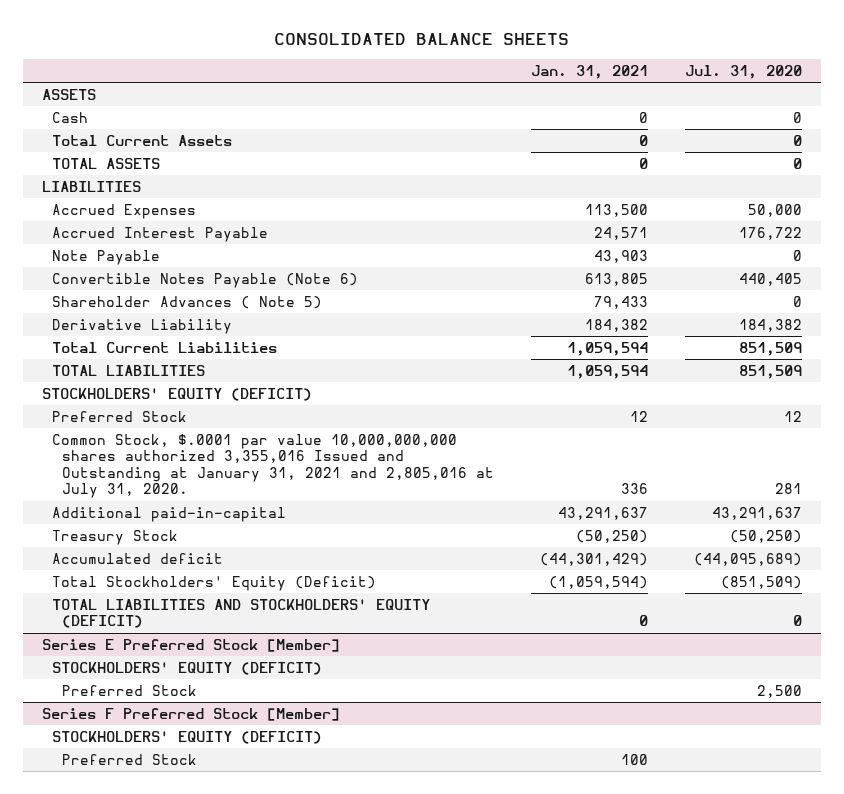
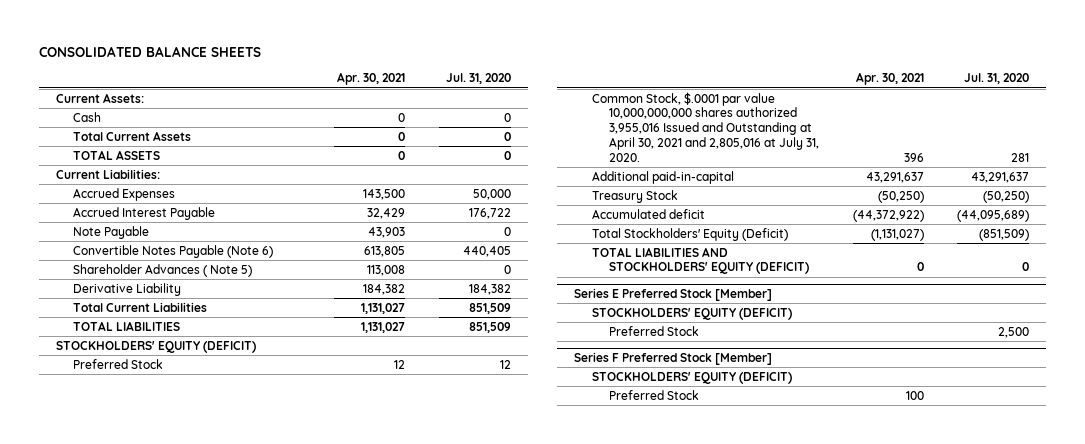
- | Jan. 31, 2021 | Jul. 31, 2020
+ | Apr. 30, 2021 | Jul. 31, 2020
- ASSETS
+ Current Assets:
- LIABILITIES
+ Current Liabilities:
- Common Stock, $.0001 par value 10,000,000,000 shares authorized 3,355,016 Issued and Outstanding at January 31, 2021 and 2,805,016 at July 31, 2020. | 336 | 281
+ Common Stock, $.0001 par value 10,000,000,000 shares authorized 3,955,016 Issued and Outstanding at April 30, 2021 and 2,805,016 at July 31, 2020. | 396 | 281

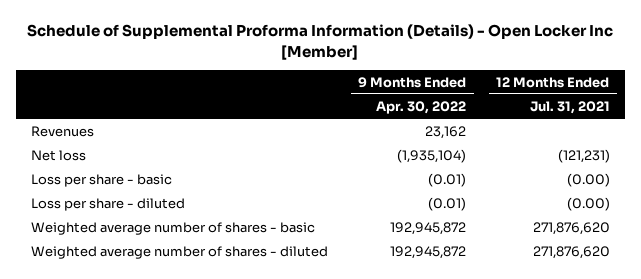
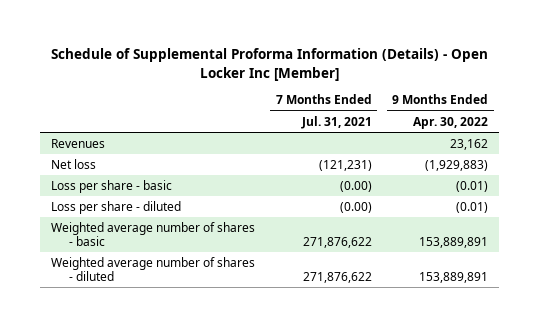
- | 9 Months Ended Apr. 30, 2022 | 12 Months Ended Jul. 31, 2021
+ | 7 Months Ended Jul. 31, 2021 | 9 Months Ended Apr. 30, 2022
- Net loss | (1,935,104) | (121,231)
+ Net loss | (121,231) | (1,929,883)
- Weighted average number of shares - basic | 192,945,872 | 271,876,620
- Weighted average number of shares - diluted | 192,945,872 | 271,876,620
+ Weighted average number of shares - basic | 271,876,622 | 153,889,891
+ Weighted average number of shares - diluted | 271,876,622 | 153,889,891

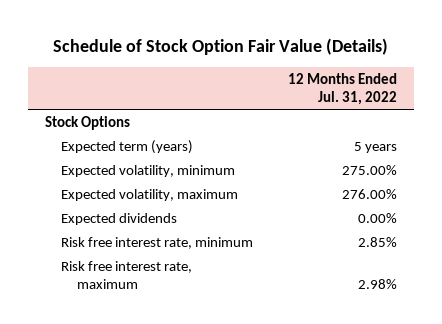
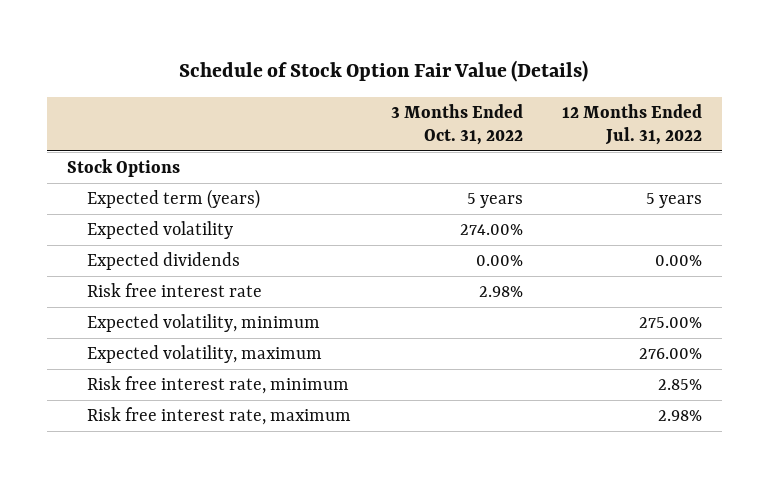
- | 12 Months Ended Jul. 31, 2022
+ | 3 Months Ended Oct. 31, 2022 | 12 Months Ended Jul. 31, 2022
+ Expected volatility | 274.00% |
moved up: Expected dividends | 0.00% | 0.00%
+ Risk free interest rate | 2.98% |

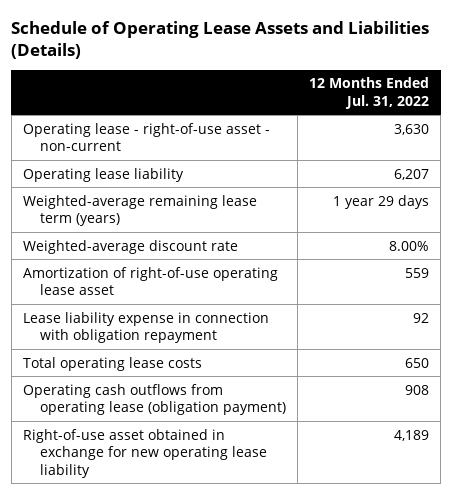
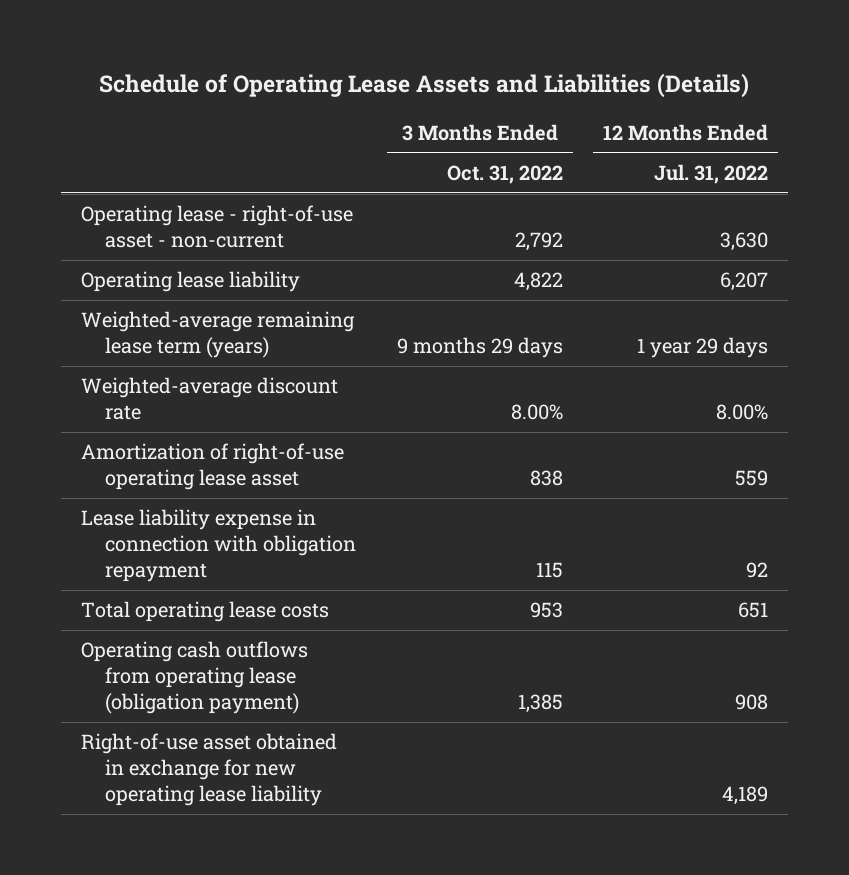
- | 12 Months Ended Jul. 31, 2022
+ | 3 Months Ended Oct. 31, 2022 | 12 Months Ended Jul. 31, 2022
- Total operating lease costs | 650
+ Total operating lease costs | 953 | 651

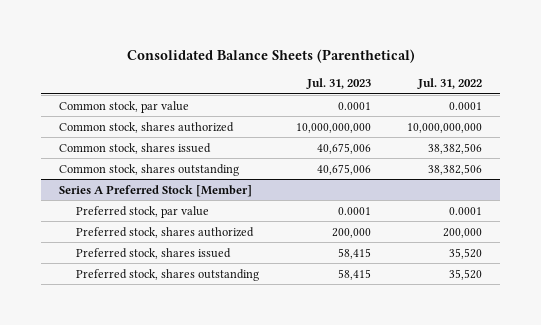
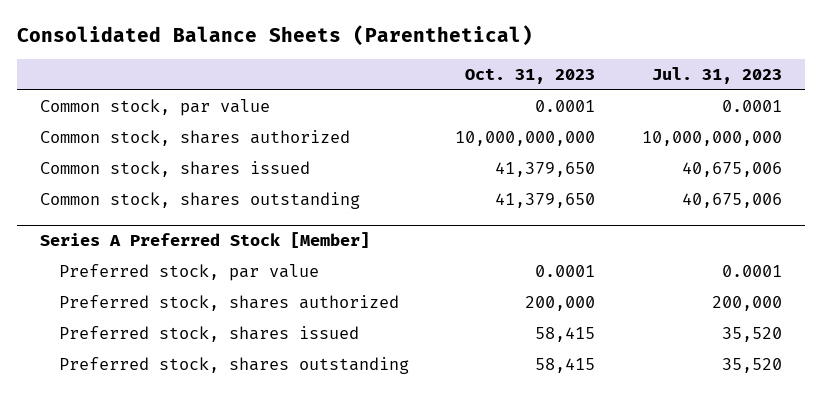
- | Jul. 31, 2023 | Jul. 31, 2022
+ | Oct. 31, 2023 | Jul. 31, 2023
@ Series A Preferred Stock [Member]
- Preferred stock, shares issued | 58,415 | 35,520
- Preferred stock, shares outstanding | 58,415 | 35,520
+ Preferred stock, shares issued | 58,415 | 35,520
+ Preferred stock, shares outstanding | 58,415 | 35,520

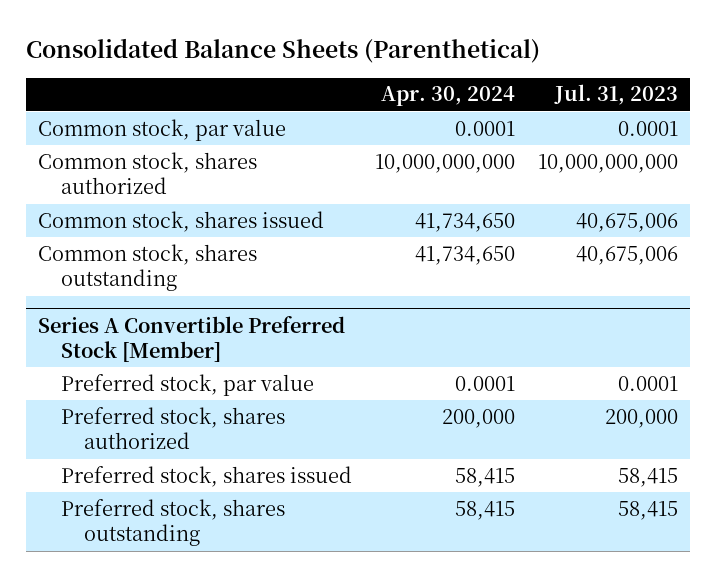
- | Oct. 31, 2023 | Jul. 31, 2023
+ | Apr. 30, 2024 | Jul. 31, 2023
- Series A Preferred Stock [Member]
+ Series A Convertible Preferred Stock [Member]
- Preferred stock, shares issued | 58,415 | 35,520
- Preferred stock, shares outstanding | 58,415 | 35,520
+ Preferred stock, shares issued | 58,415 | 58,415
+ Preferred stock, shares outstanding | 58,415 | 58,415

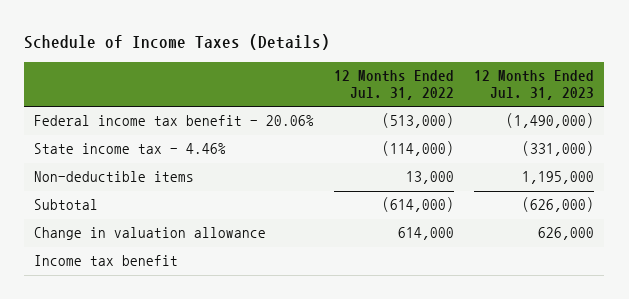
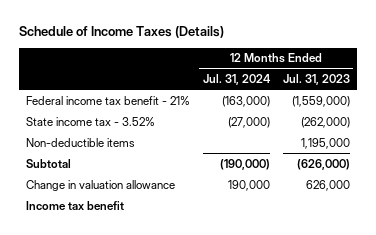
- | 12 Months Ended Jul. 31, 2022 | 12 Months Ended Jul. 31, 2023
+ | 12 Months Ended Jul. 31, 2024 | 12 Months Ended Jul. 31, 2023
- Federal income tax benefit - 20.06% | (513,000) | (1,490,000)
- State income tax - 4.46% | (114,000) | (331,000)
+ Federal income tax benefit - 21% | (163,000) | (1,559,000)
+ State income tax - 3.52% | (27,000) | (262,000)

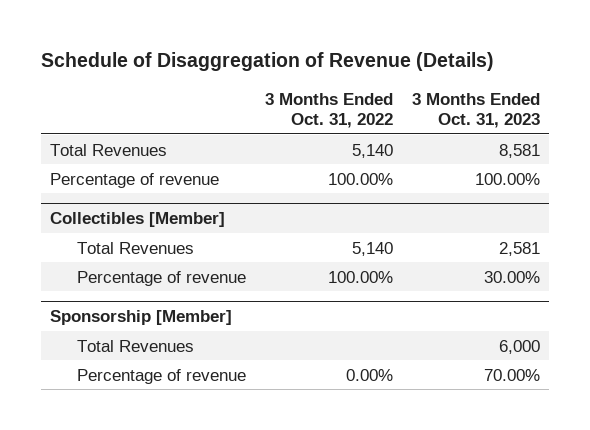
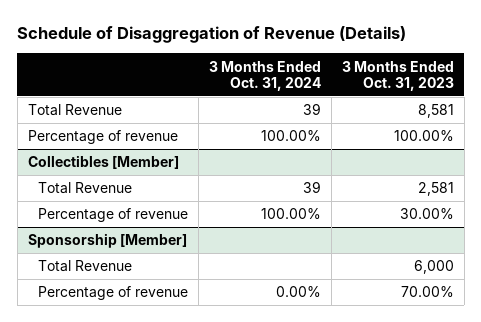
- | 3 Months Ended Oct. 31, 2022 | 3 Months Ended Oct. 31, 2023
+ | 3 Months Ended Oct. 31, 2024 | 3 Months Ended Oct. 31, 2023
- Total Revenues | 5,140 | 8,581
+ Total Revenue | 39 | 8,581
@ Collectibles [Member]
- Total Revenues | 5,140 | 2,581
+ Total Revenue | 39 | 2,581
@ Sponsorship [Member]
- Total Revenues | | 6,000
+ Total Revenue | | 6,000

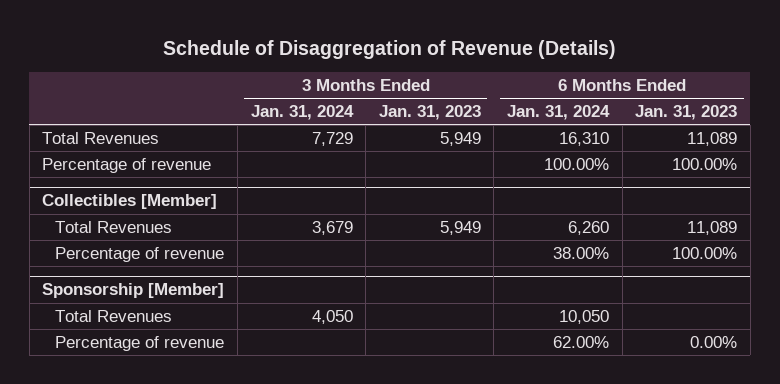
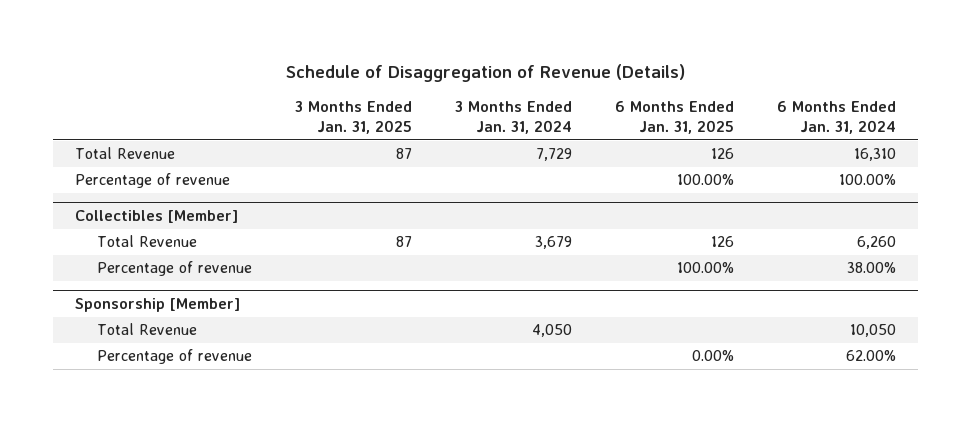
- | 3 Months Ended Jan. 31, 2024 | 3 Months Ended Jan. 31, 2023 | 6 Months Ended Jan. 31, 2024 | 6 Months Ended Jan. 31, 2023
+ | 3 Months Ended Jan. 31, 2025 | 3 Months Ended Jan. 31, 2024 | 6 Months Ended Jan. 31, 2025 | 6 Months Ended Jan. 31, 2024
- Total Revenues | 7,729 | 5,949 | 16,310 | 11,089
+ Total Revenue | 87 | 7,729 | 126 | 16,310
@ Collectibles [Member]
- Total Revenues | 3,679 | 5,949 | 6,260 | 11,089
+ Total Revenue | 87 | 3,679 | 126 | 6,260
@ Sponsorship [Member]
- Total Revenues | 4,050 | | 10,050 |
+ Total Revenue | | 4,050 | | 10,050

